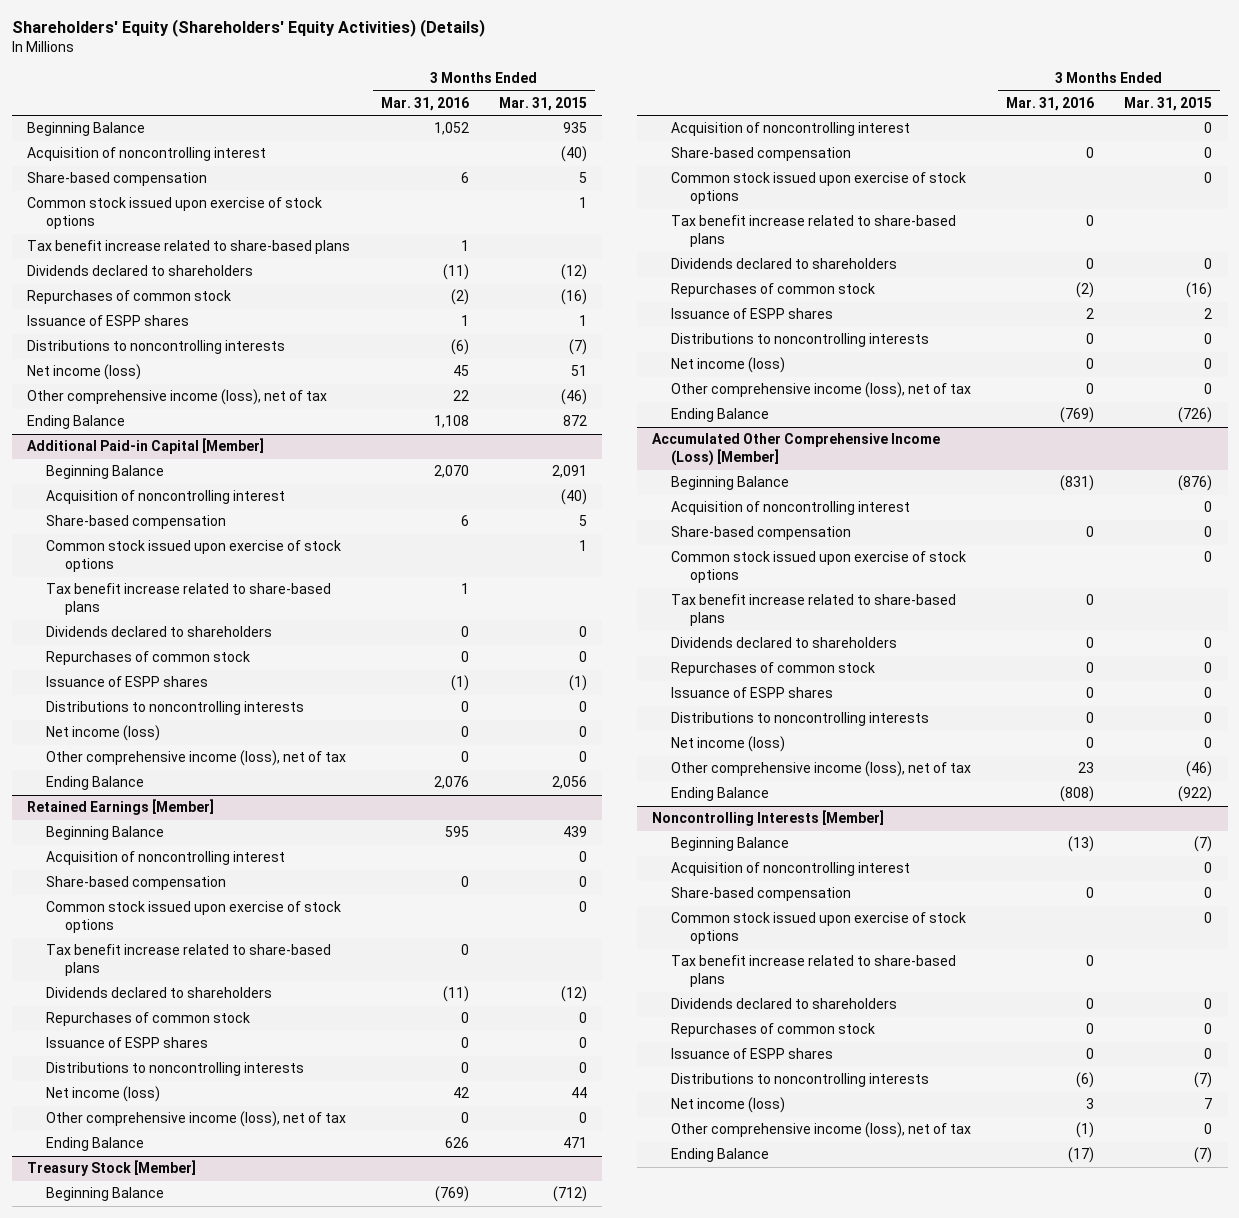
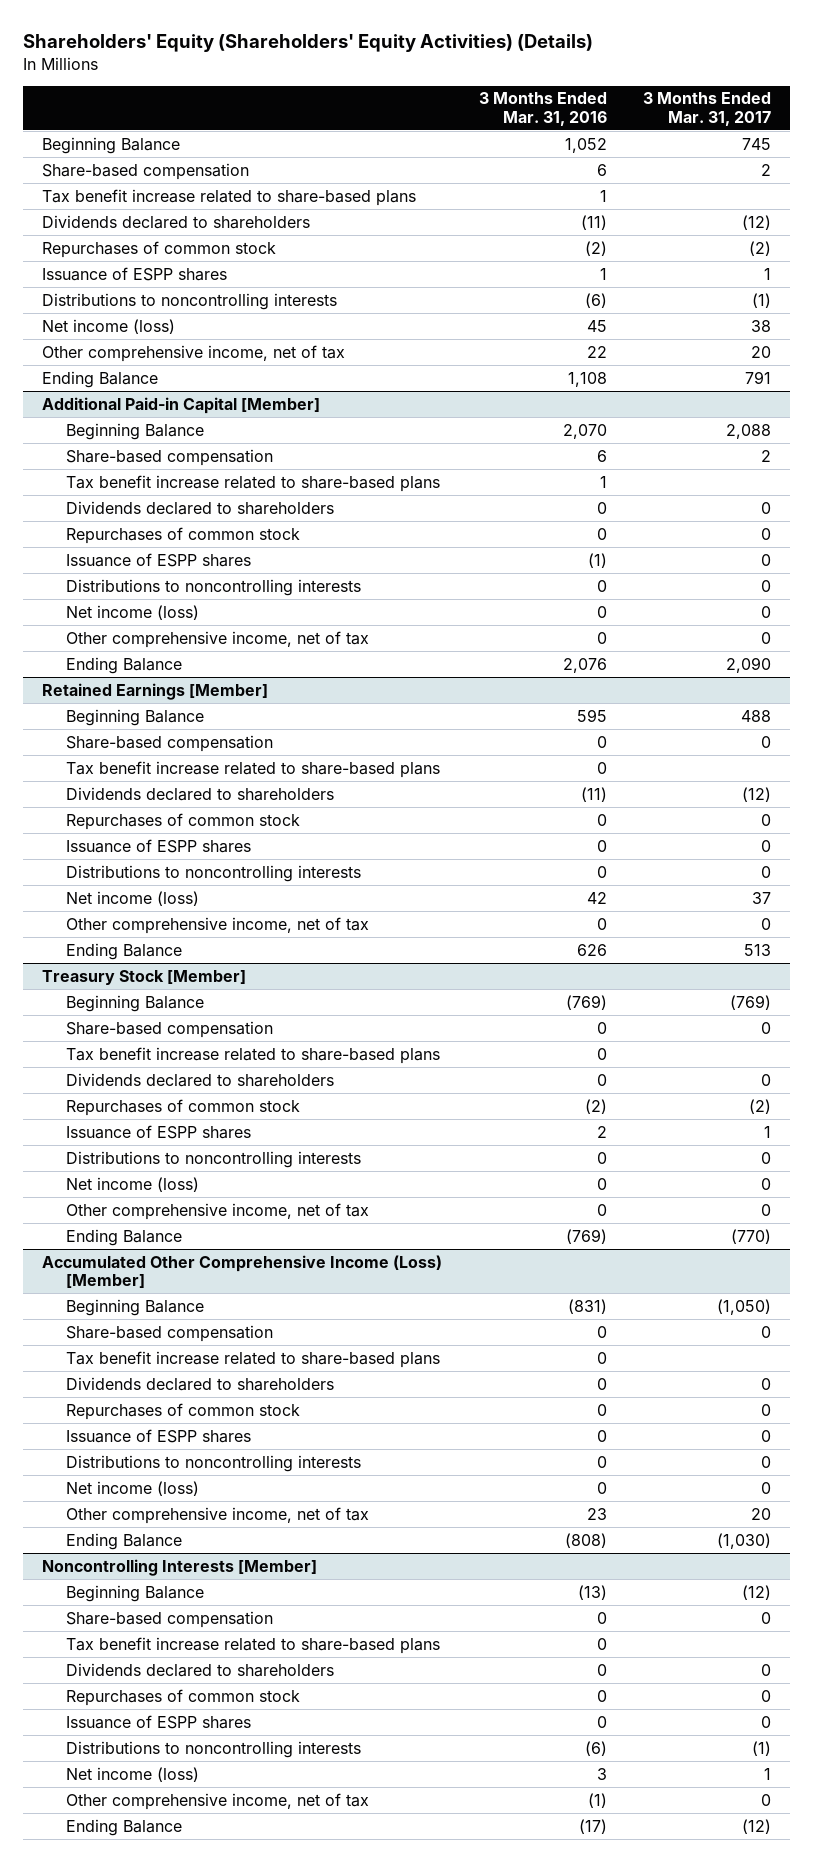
- | 3 Months Ended Mar. 31, 2016 | 3 Months Ended Mar. 31, 2015
+ | 3 Months Ended Mar. 31, 2016 | 3 Months Ended Mar. 31, 2017
- Acquisition of noncontrolling interest | | (40)
- Common stock issued upon exercise of stock options | | 1
- Other comprehensive income (loss), net of tax | 22 | (46)
+ Other comprehensive income, net of tax | 22 | 20
@ Additional Paid-in Capital [Member]
- Acquisition of noncontrolling interest | | (40)
- Common stock issued upon exercise of stock options | | 1
- Other comprehensive income (loss), net of tax | 0 | 0
+ Other comprehensive income, net of tax | 0 | 0
@ Retained Earnings [Member]
- Acquisition of noncontrolling interest | | 0
- Common stock issued upon exercise of stock options | | 0
- Other comprehensive income (loss), net of tax | 0 | 0
+ Other comprehensive income, net of tax | 0 | 0
@ Treasury Stock [Member]
- Acquisition of noncontrolling interest | | 0
- Common stock issued upon exercise of stock options | | 0
- Other comprehensive income (loss), net of tax | 0 | 0
+ Other comprehensive income, net of tax | 0 | 0
@ Accumulated Other Comprehensive Income (Loss) [Member]
- Acquisition of noncontrolling interest | | 0
- Common stock issued upon exercise of stock options | | 0
- Other comprehensive income (loss), net of tax | 23 | (46)
+ Other comprehensive income, net of tax | 23 | 20
@ Noncontrolling Interests [Member]
- Acquisition of noncontrolling interest | | 0
- Common stock issued upon exercise of stock options | | 0
- Other comprehensive income (loss), net of tax | (1) | 0
+ Other comprehensive income, net of tax | (1) | 0

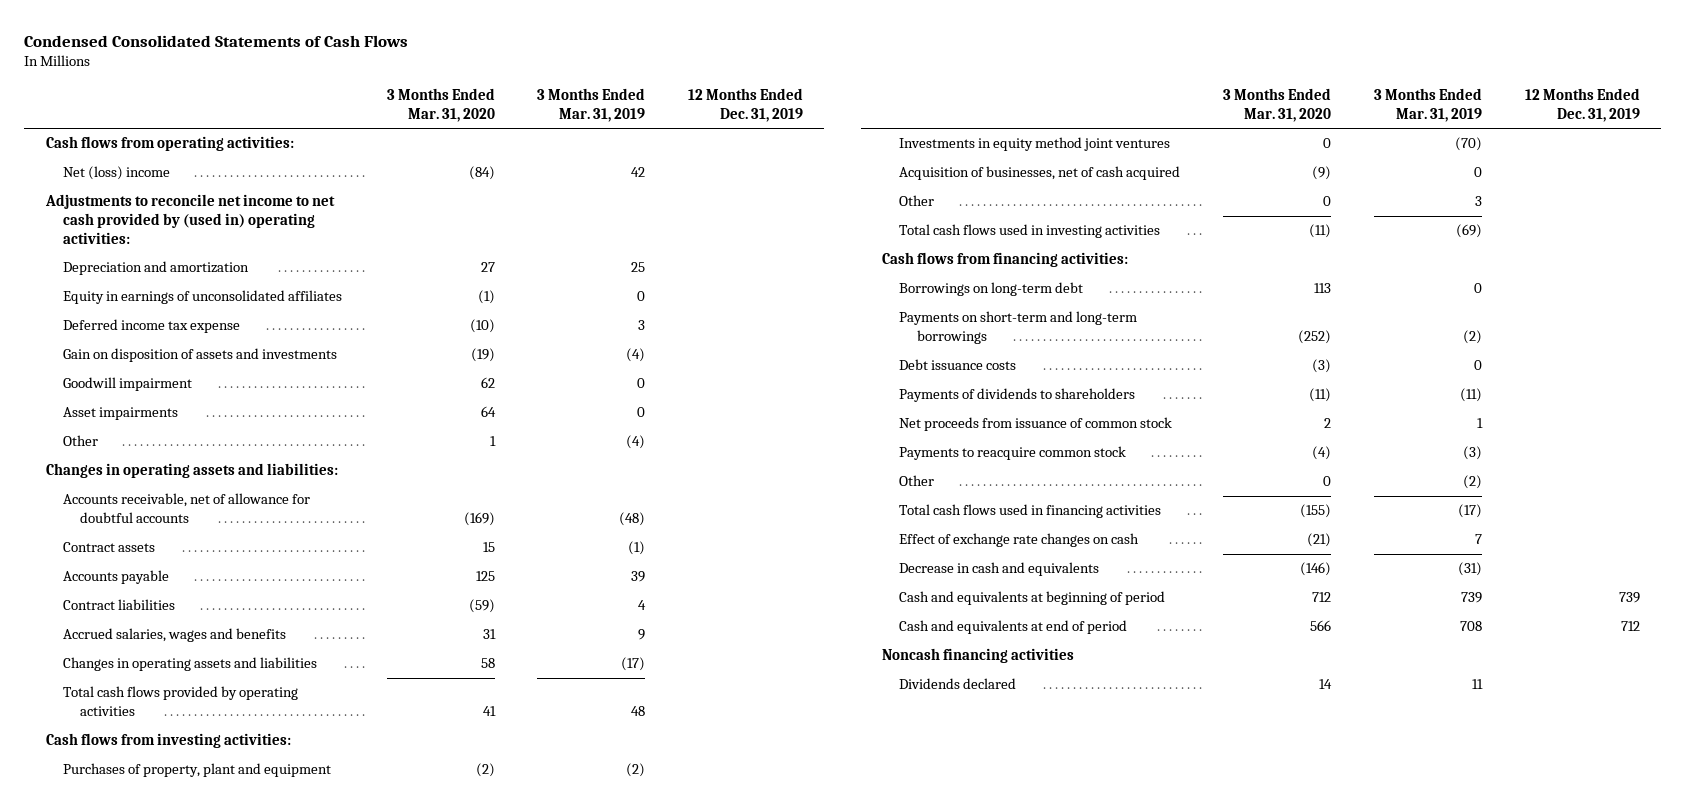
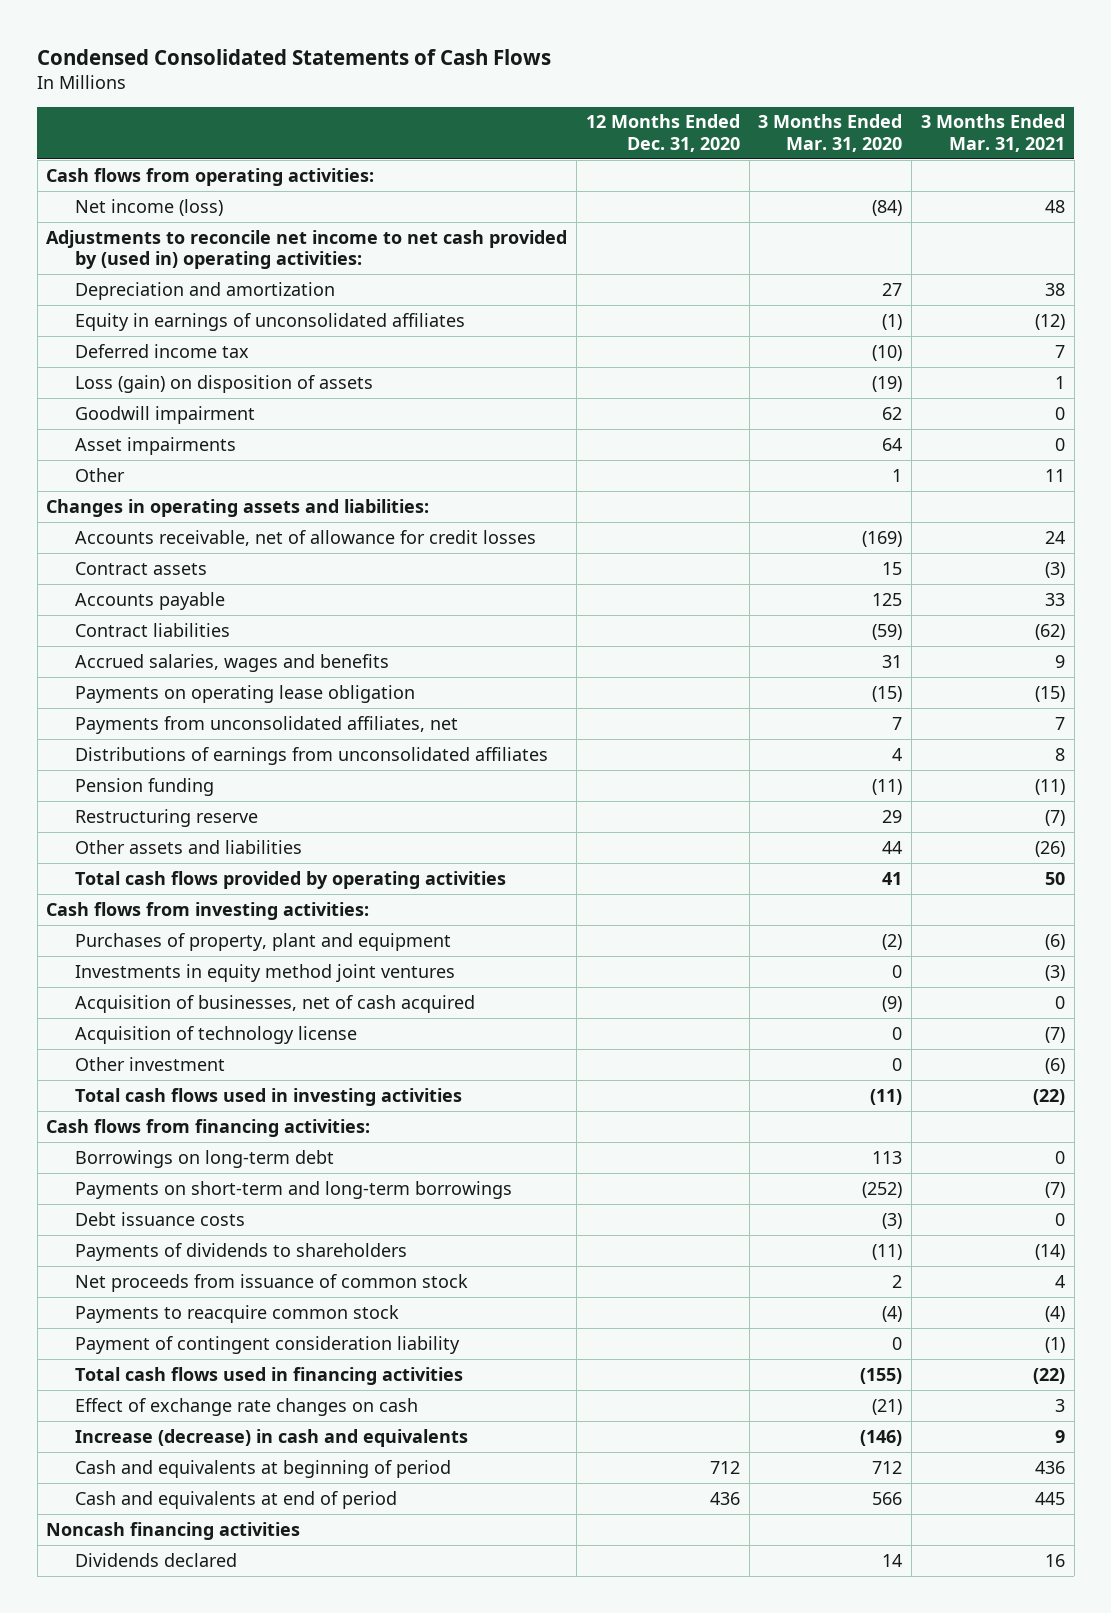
- | 3 Months Ended Mar. 31, 2020 | 3 Months Ended Mar. 31, 2019 | 12 Months Ended Dec. 31, 2019
+ | 12 Months Ended Dec. 31, 2020 | 3 Months Ended Mar. 31, 2020 | 3 Months Ended Mar. 31, 2021
- Net (loss) income | (84) | 42 |
+ Net income (loss) | | (84) | 48
- Deferred income tax expense | (10) | 3 |
- Gain on disposition of assets and investments | (19) | (4) |
+ Deferred income tax | | (10) | 7
+ Loss (gain) on disposition of assets | | (19) | 1
- Accounts receivable, net of allowance for doubtful accounts | (169) | (48) |
+ Accounts receivable, net of allowance for credit losses | | (169) | 24
- Changes in operating assets and liabilities | 58 | (17) |
+ Payments on operating lease obligation | | (15) | (15)
+ Payments from unconsolidated affiliates, net | | 7 | 7
+ Distributions of earnings from unconsolidated affiliates | | 4 | 8
+ Pension funding | | (11) | (11)
+ Restructuring reserve | | 29 | (7)
+ Other assets and liabilities | | 44 | (26)
- Other | 0 | 3 |
+ Acquisition of technology license | | 0 | (7)
+ Other investment | | 0 | (6)
- Other | 0 | (2) |
+ Payment of contingent consideration liability | | 0 | (1)
- Decrease in cash and equivalents | (146) | (31) |
+ Increase (decrease) in cash and equivalents | | (146) | 9

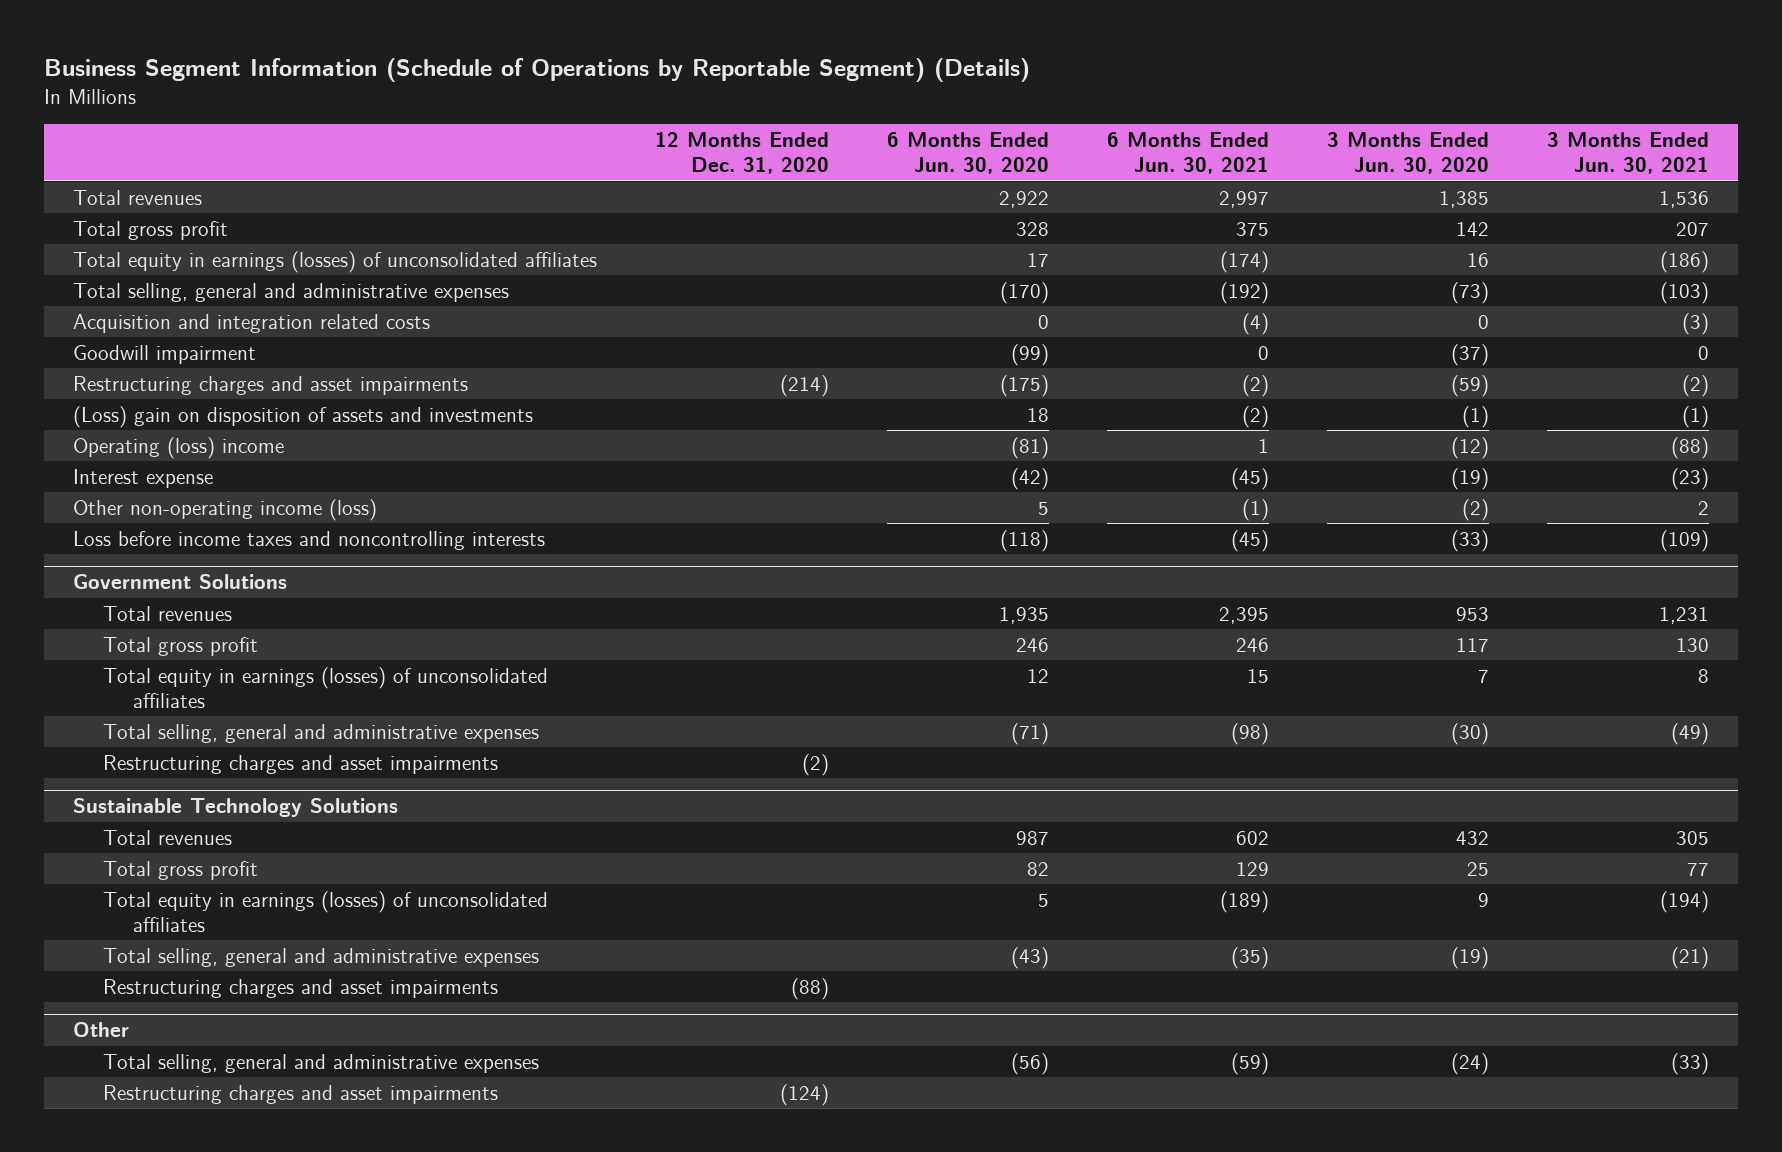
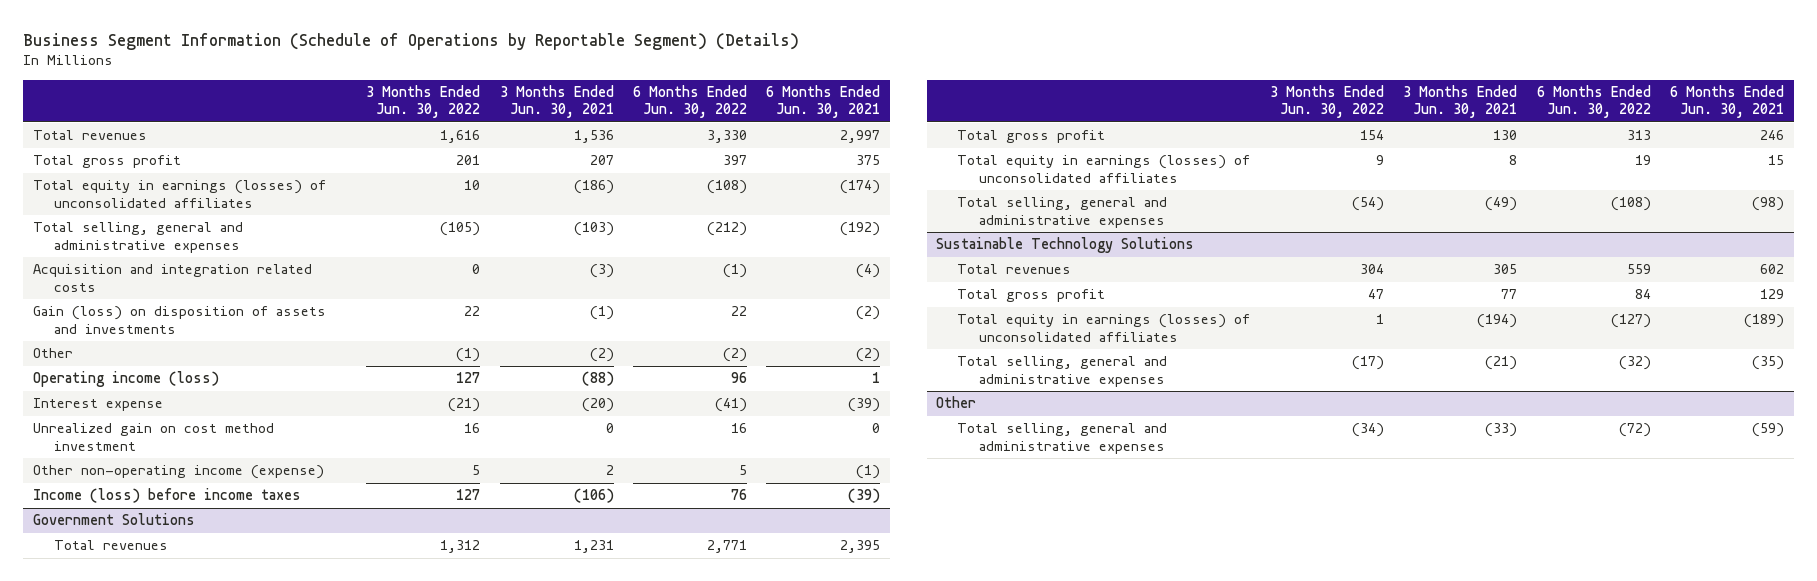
- | 12 Months Ended Dec. 31, 2020 | 6 Months Ended Jun. 30, 2020 | 6 Months Ended Jun. 30, 2021 | 3 Months Ended Jun. 30, 2020 | 3 Months Ended Jun. 30, 2021
+ | 3 Months Ended Jun. 30, 2022 | 3 Months Ended Jun. 30, 2021 | 6 Months Ended Jun. 30, 2022 | 6 Months Ended Jun. 30, 2021
- Goodwill impairment | | (99) | 0 | (37) | 0
- Restructuring charges and asset impairments | (214) | (175) | (2) | (59) | (2)
- (Loss) gain on disposition of assets and investments | | 18 | (2) | (1) | (1)
- Operating (loss) income | | (81) | 1 | (12) | (88)
- Interest expense | | (42) | (45) | (19) | (23)
- Other non-operating income (loss) | | 5 | (1) | (2) | 2
- Loss before income taxes and noncontrolling interests | | (118) | (45) | (33) | (109)
+ Gain (loss) on disposition of assets and investments | 22 | (1) | 22 | (2)
+ Other | (1) | (2) | (2) | (2)
+ Operating income (loss) | 127 | (88) | 96 | 1
+ Interest expense | (21) | (20) | (41) | (39)
+ Unrealized gain on cost method investment | 16 | 0 | 16 | 0
+ Other non-operating income (expense) | 5 | 2 | 5 | (1)
+ Income (loss) before income taxes | 127 | (106) | 76 | (39)
@ Government Solutions
- Restructuring charges and asset impairments | (2) | | | |
@ Sustainable Technology Solutions
- Restructuring charges and asset impairments | (88) | | | |
@ Other
- Restructuring charges and asset impairments | (124) | | | |

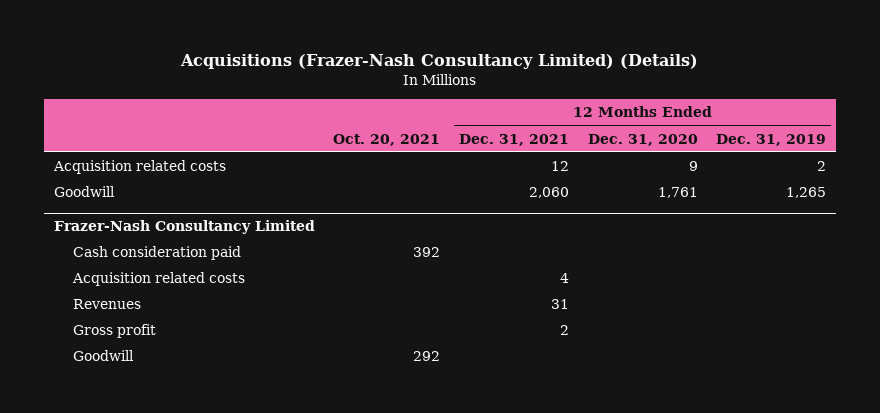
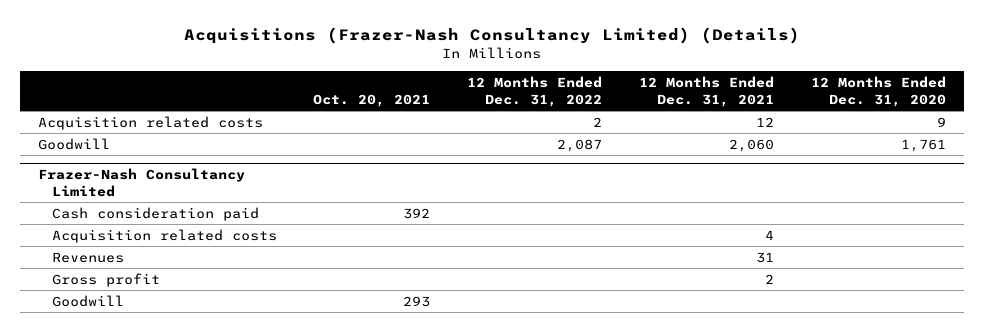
- | Oct. 20, 2021 | 12 Months Ended Dec. 31, 2021 | 12 Months Ended Dec. 31, 2020 | 12 Months Ended Dec. 31, 2019
+ | Oct. 20, 2021 | 12 Months Ended Dec. 31, 2022 | 12 Months Ended Dec. 31, 2021 | 12 Months Ended Dec. 31, 2020
@ Frazer-Nash Consultancy Limited
- Goodwill | 292 | | |
+ Goodwill | 293 | | |

